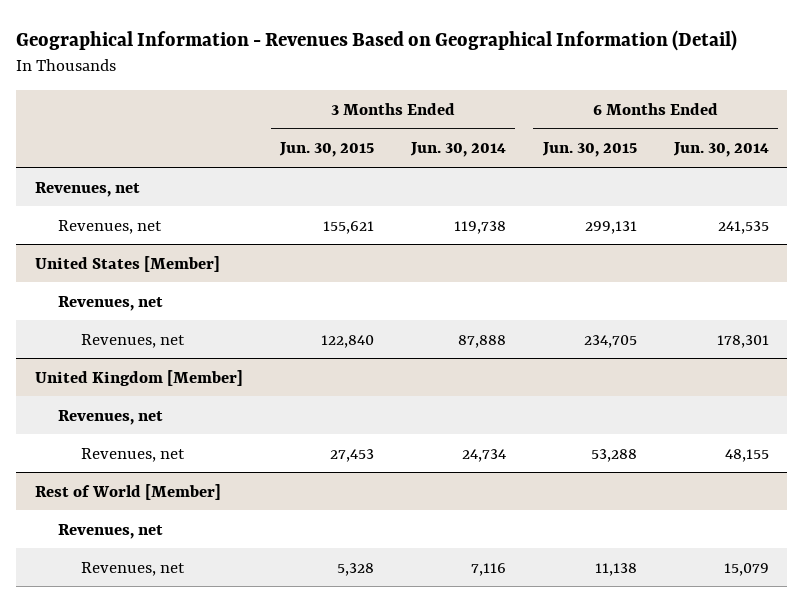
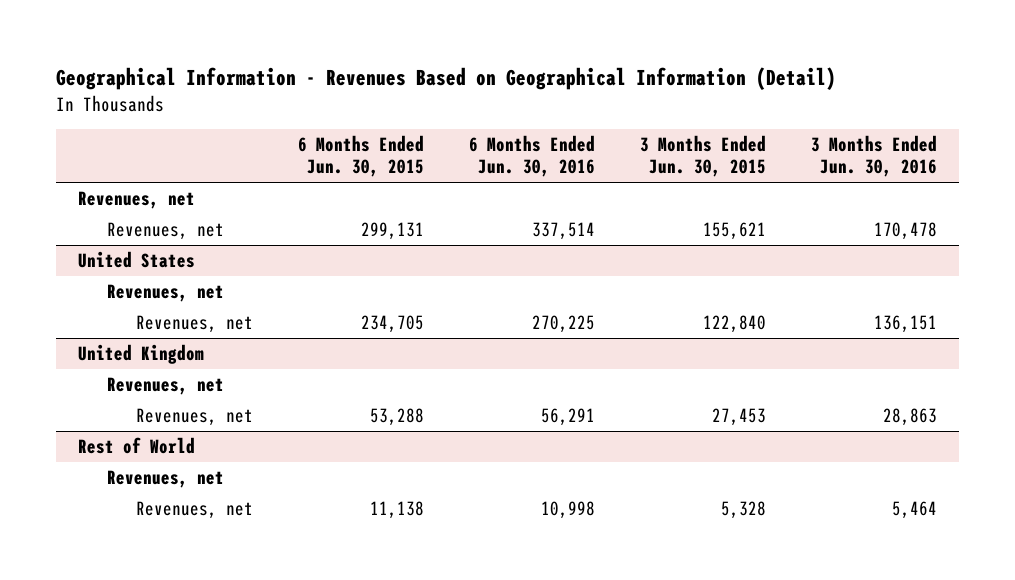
- | 3 Months Ended Jun. 30, 2015 | 3 Months Ended Jun. 30, 2014 | 6 Months Ended Jun. 30, 2015 | 6 Months Ended Jun. 30, 2014
+ | 6 Months Ended Jun. 30, 2015 | 6 Months Ended Jun. 30, 2016 | 3 Months Ended Jun. 30, 2015 | 3 Months Ended Jun. 30, 2016
- United States [Member]
+ United States
- United Kingdom [Member]
+ United Kingdom
- Rest of World [Member]
+ Rest of World

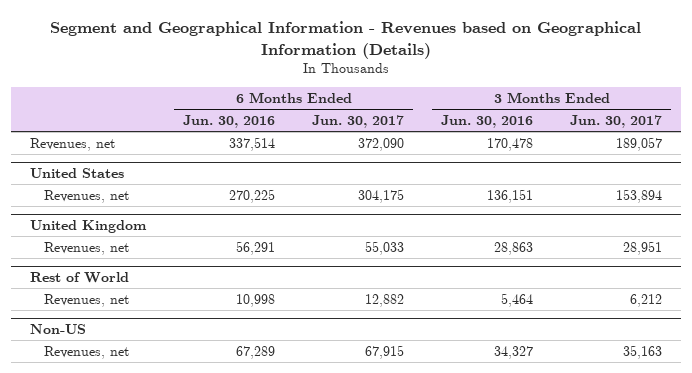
- Geographical Information - Revenues Based on Geographical Information (Detail)
+ Segment and Geographical Information - Revenues based on Geographical Information (Details)
- | 6 Months Ended Jun. 30, 2015 | 6 Months Ended Jun. 30, 2016 | 3 Months Ended Jun. 30, 2015 | 3 Months Ended Jun. 30, 2016
+ | 6 Months Ended Jun. 30, 2016 | 6 Months Ended Jun. 30, 2017 | 3 Months Ended Jun. 30, 2016 | 3 Months Ended Jun. 30, 2017
- Revenues, net
@ United States
- Revenues, net
@ United Kingdom
- Revenues, net
@ Rest of World
- Revenues, net
+ Non-US
+ Revenues, net | 67,289 | 67,915 | 34,327 | 35,163

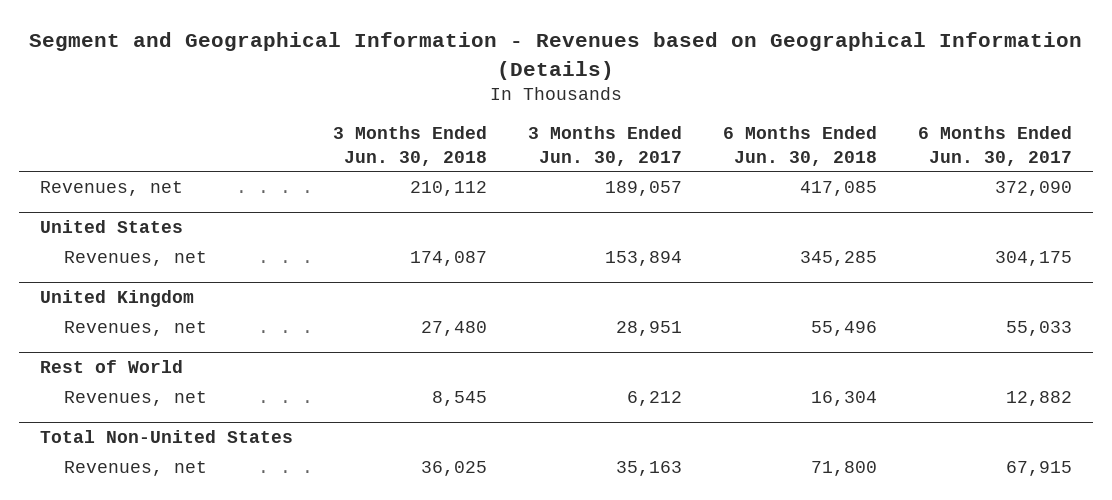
- | 6 Months Ended Jun. 30, 2016 | 6 Months Ended Jun. 30, 2017 | 3 Months Ended Jun. 30, 2016 | 3 Months Ended Jun. 30, 2017
+ | 3 Months Ended Jun. 30, 2018 | 3 Months Ended Jun. 30, 2017 | 6 Months Ended Jun. 30, 2018 | 6 Months Ended Jun. 30, 2017
- Non-US
+ Total Non-United States

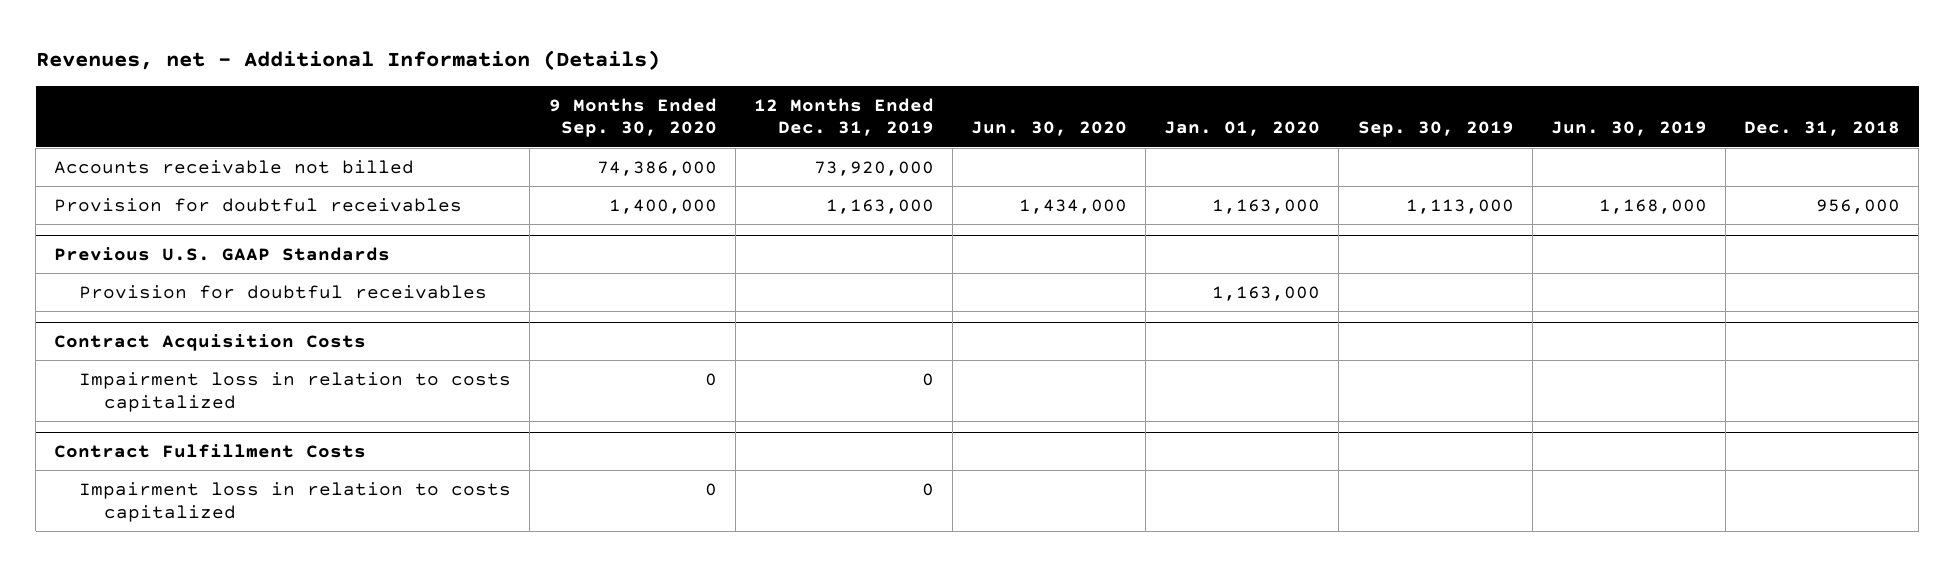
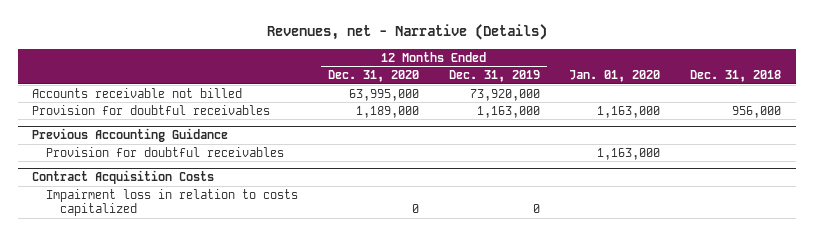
- Revenues, net - Additional Information (Details)
+ Revenues, net - Narrative (Details)
- | 9 Months Ended Sep. 30, 2020 | 12 Months Ended Dec. 31, 2019 | Jun. 30, 2020 | Jan. 01, 2020 | Sep. 30, 2019 | Jun. 30, 2019 | Dec. 31, 2018
+ | 12 Months Ended Dec. 31, 2020 | 12 Months Ended Dec. 31, 2019 | Jan. 01, 2020 | Dec. 31, 2018
- Previous U.S. GAAP Standards
+ Previous Accounting Guidance
- Contract Fulfillment Costs
- Impairment loss in relation to costs capitalized | 0 | 0 | | | | |

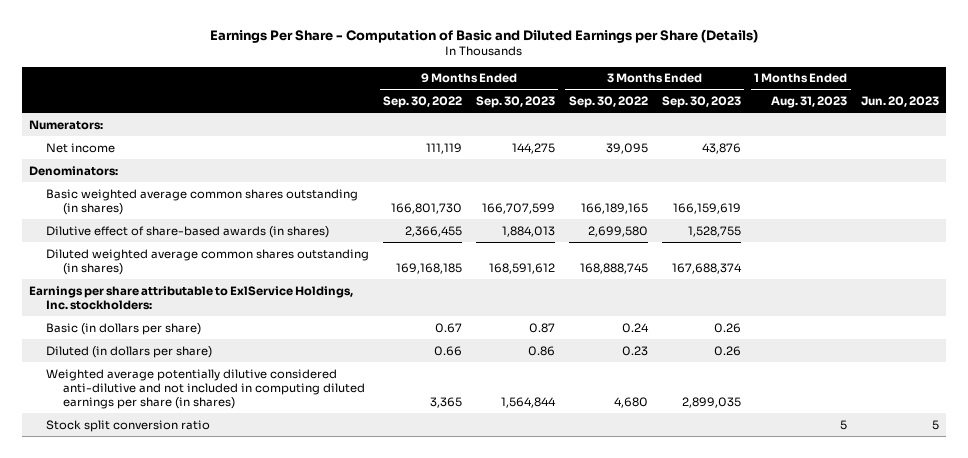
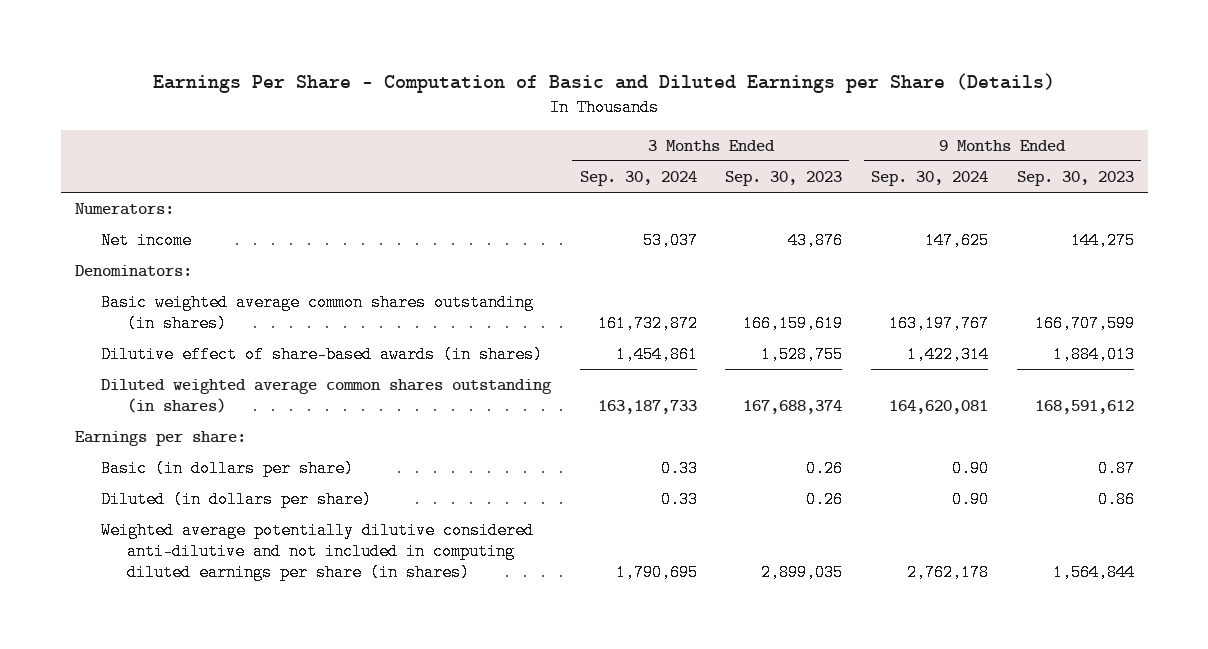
- | 9 Months Ended Sep. 30, 2022 | 9 Months Ended Sep. 30, 2023 | 3 Months Ended Sep. 30, 2022 | 3 Months Ended Sep. 30, 2023 | 1 Months Ended Aug. 31, 2023 | Jun. 20, 2023
+ | 3 Months Ended Sep. 30, 2024 | 3 Months Ended Sep. 30, 2023 | 9 Months Ended Sep. 30, 2024 | 9 Months Ended Sep. 30, 2023
- Earnings per share attributable to ExlService Holdings, Inc. stockholders:
+ Earnings per share:
- Stock split conversion ratio | | | | | 5 | 5

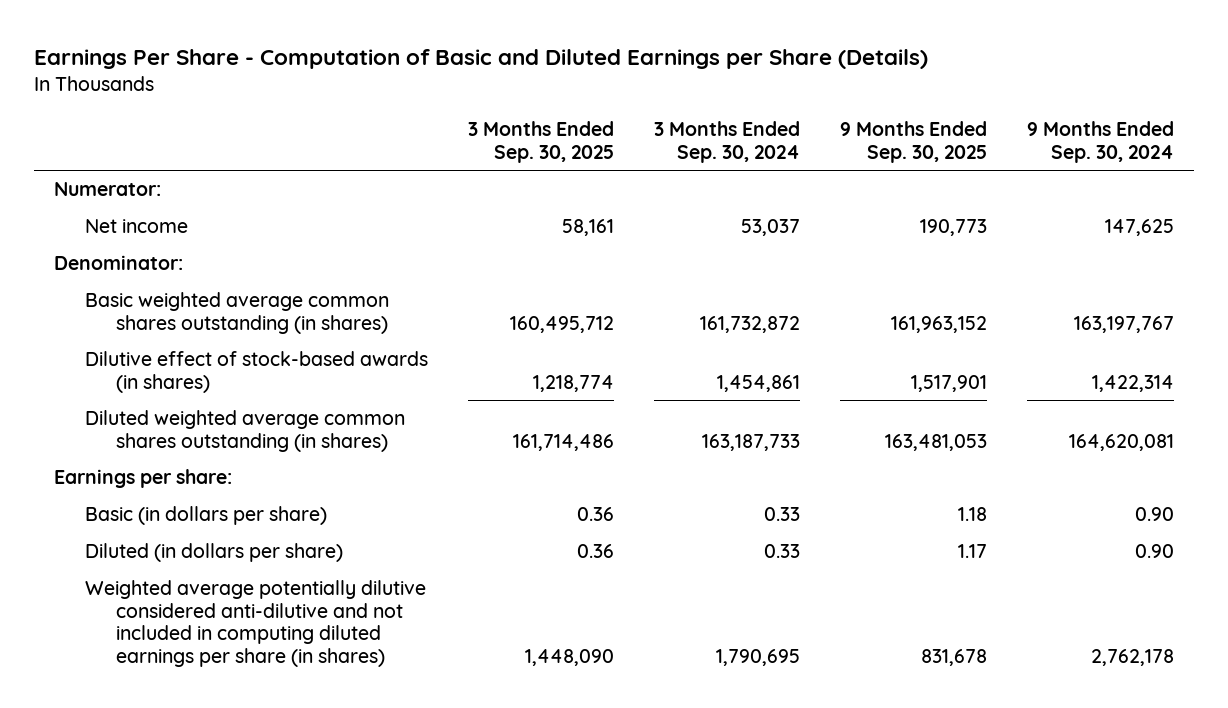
- | 3 Months Ended Sep. 30, 2024 | 3 Months Ended Sep. 30, 2023 | 9 Months Ended Sep. 30, 2024 | 9 Months Ended Sep. 30, 2023
+ | 3 Months Ended Sep. 30, 2025 | 3 Months Ended Sep. 30, 2024 | 9 Months Ended Sep. 30, 2025 | 9 Months Ended Sep. 30, 2024
- Numerators:
+ Numerator:
- Denominators:
+ Denominator:
- Dilutive effect of share-based awards (in shares) | 1,454,861 | 1,528,755 | 1,422,314 | 1,884,013
+ Dilutive effect of stock-based awards (in shares) | 1,218,774 | 1,454,861 | 1,517,901 | 1,422,314

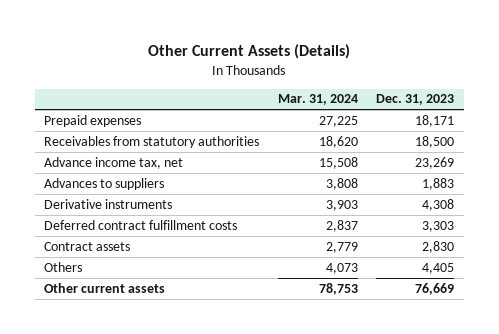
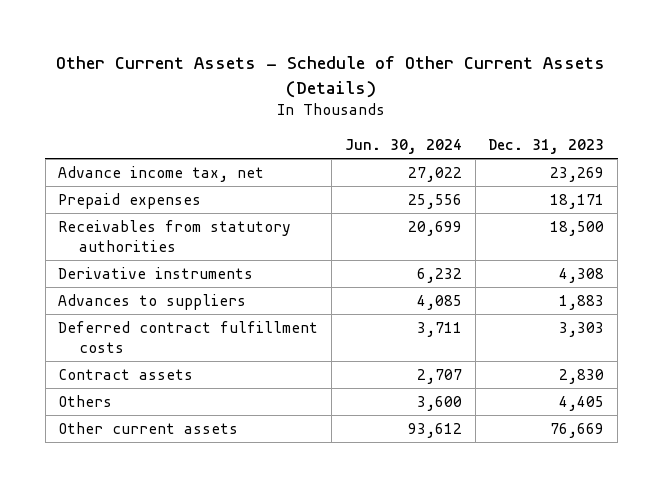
- Other Current Assets (Details)
+ Other Current Assets - Schedule of Other Current Assets (Details)
- | Mar. 31, 2024 | Dec. 31, 2023
+ | Jun. 30, 2024 | Dec. 31, 2023
moved up: Advance income tax, net | 27,022 | 23,269
moved down: Advances to suppliers | 4,085 | 1,883

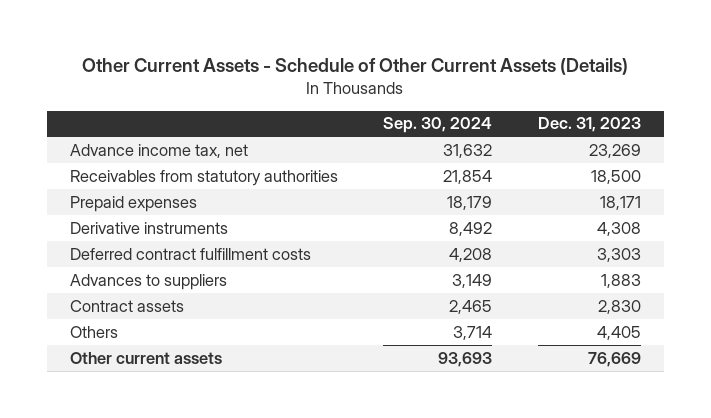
- | Jun. 30, 2024 | Dec. 31, 2023
+ | Sep. 30, 2024 | Dec. 31, 2023
moved down: Prepaid expenses | 18,179 | 18,171
moved down: Advances to suppliers | 3,149 | 1,883

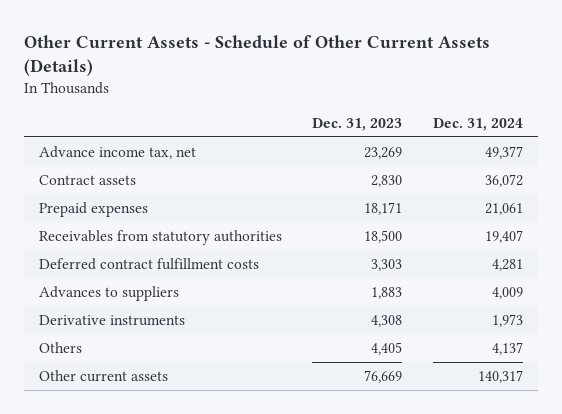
- | Sep. 30, 2024 | Dec. 31, 2023
+ | Dec. 31, 2023 | Dec. 31, 2024
moved up: Contract assets | 2,830 | 36,072
moved down: Receivables from statutory authorities | 18,500 | 19,407
moved down: Derivative instruments | 4,308 | 1,973

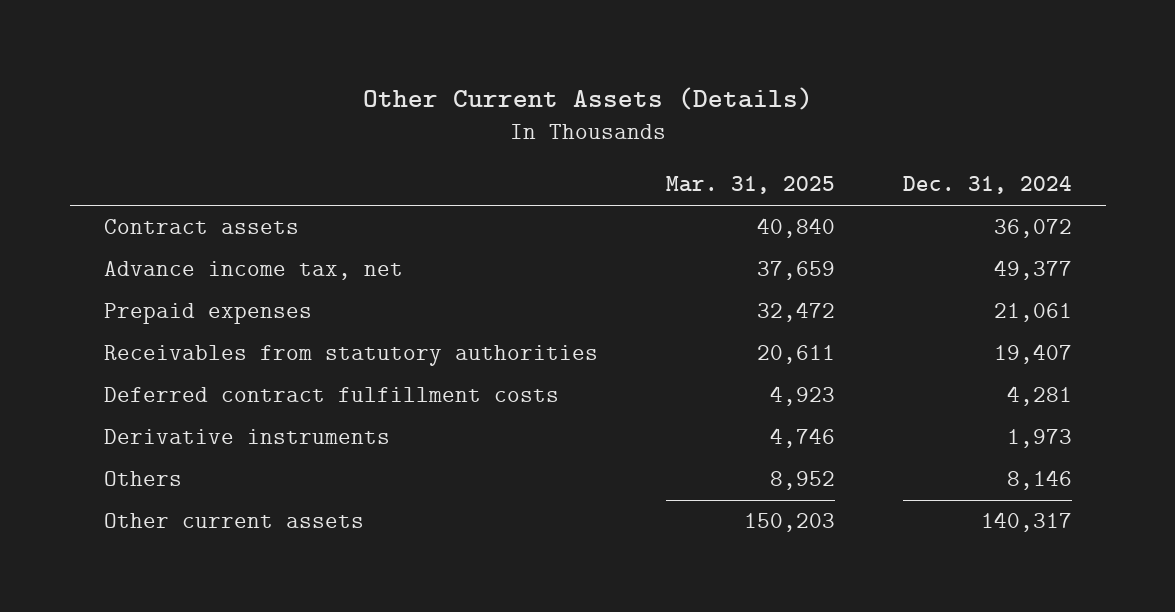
- Other Current Assets - Schedule of Other Current Assets (Details)
+ Other Current Assets (Details)
- | Dec. 31, 2023 | Dec. 31, 2024
+ | Mar. 31, 2025 | Dec. 31, 2024
moved down: Advance income tax, net | 37,659 | 49,377
- Advances to suppliers | 1,883 | 4,009
- Others | 4,405 | 4,137
+ Others | 8,952 | 8,146

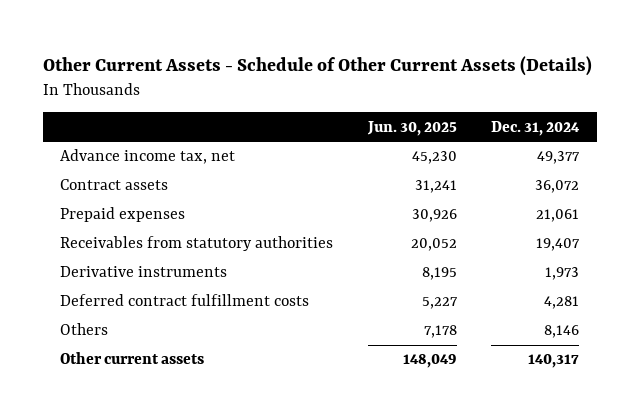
- Other Current Assets (Details)
+ Other Current Assets - Schedule of Other Current Assets (Details)
- | Mar. 31, 2025 | Dec. 31, 2024
+ | Jun. 30, 2025 | Dec. 31, 2024
moved down: Contract assets | 31,241 | 36,072
moved down: Deferred contract fulfillment costs | 5,227 | 4,281

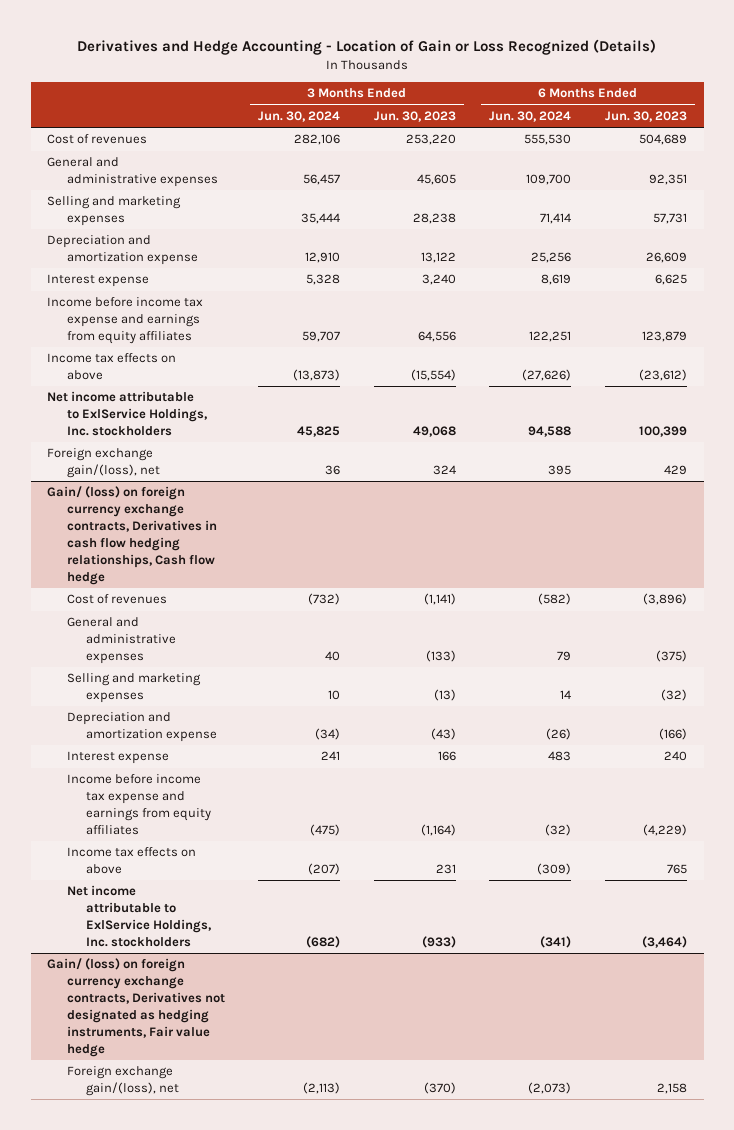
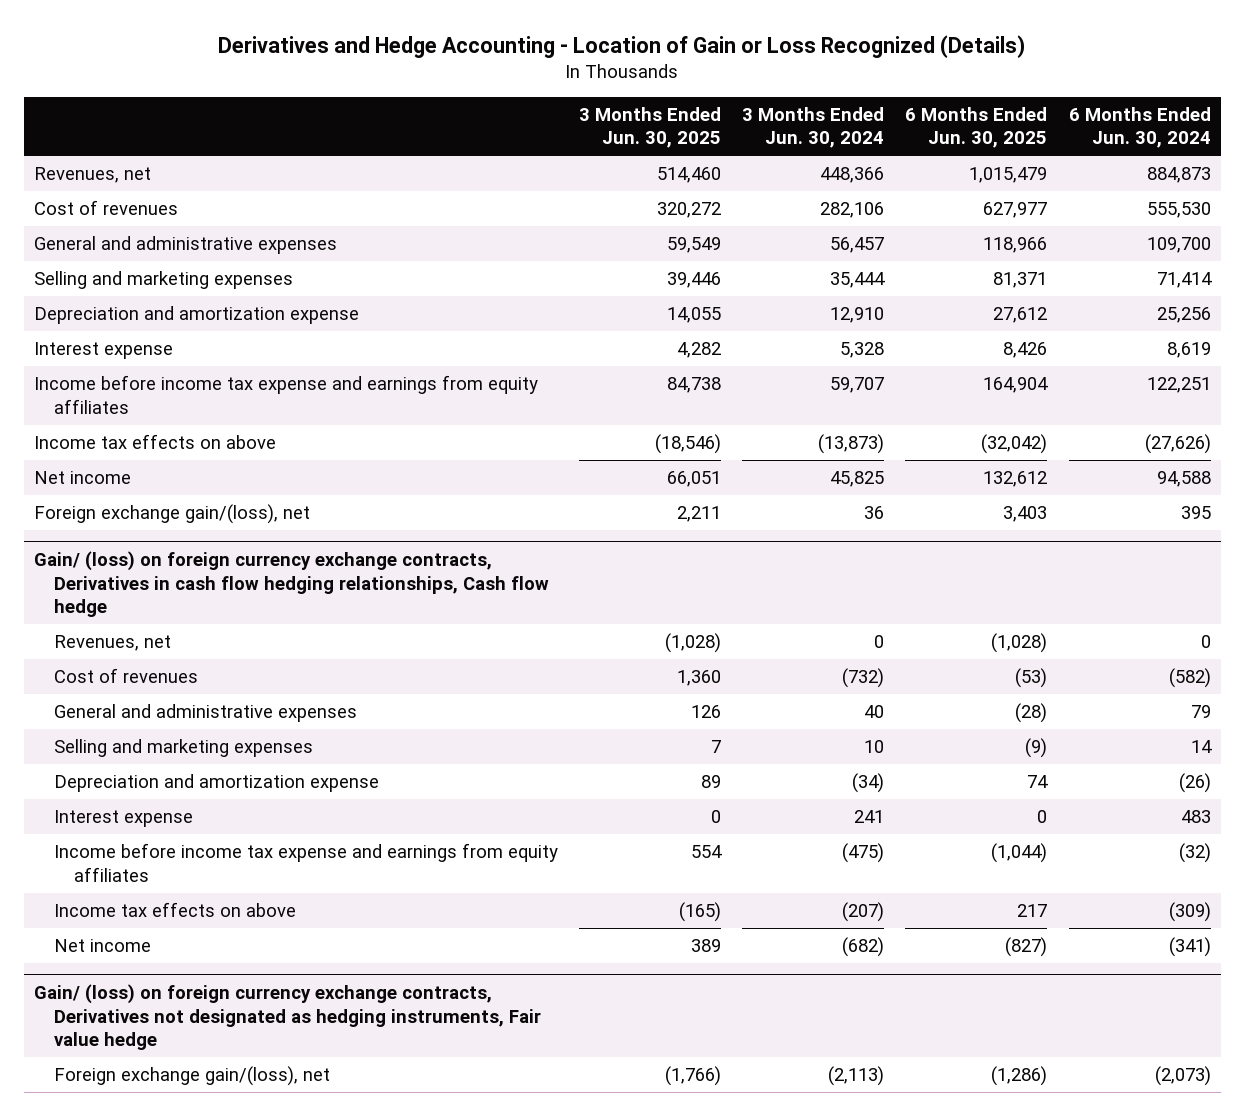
- | 3 Months Ended Jun. 30, 2024 | 3 Months Ended Jun. 30, 2023 | 6 Months Ended Jun. 30, 2024 | 6 Months Ended Jun. 30, 2023
+ | 3 Months Ended Jun. 30, 2025 | 3 Months Ended Jun. 30, 2024 | 6 Months Ended Jun. 30, 2025 | 6 Months Ended Jun. 30, 2024
+ Revenues, net | 514,460 | 448,366 | 1,015,479 | 884,873
- Net income attributable to ExlService Holdings, Inc. stockholders | 45,825 | 49,068 | 94,588 | 100,399
+ Net income | 66,051 | 45,825 | 132,612 | 94,588
@ Gain/ (loss) on foreign currency exchange contracts, Derivatives in cash flow hedging relationships, Cash flow hedge
+ Revenues, net | (1,028) | 0 | (1,028) | 0
- Net income attributable to ExlService Holdings, Inc. stockholders | (682) | (933) | (341) | (3,464)
+ Net income | 389 | (682) | (827) | (341)

